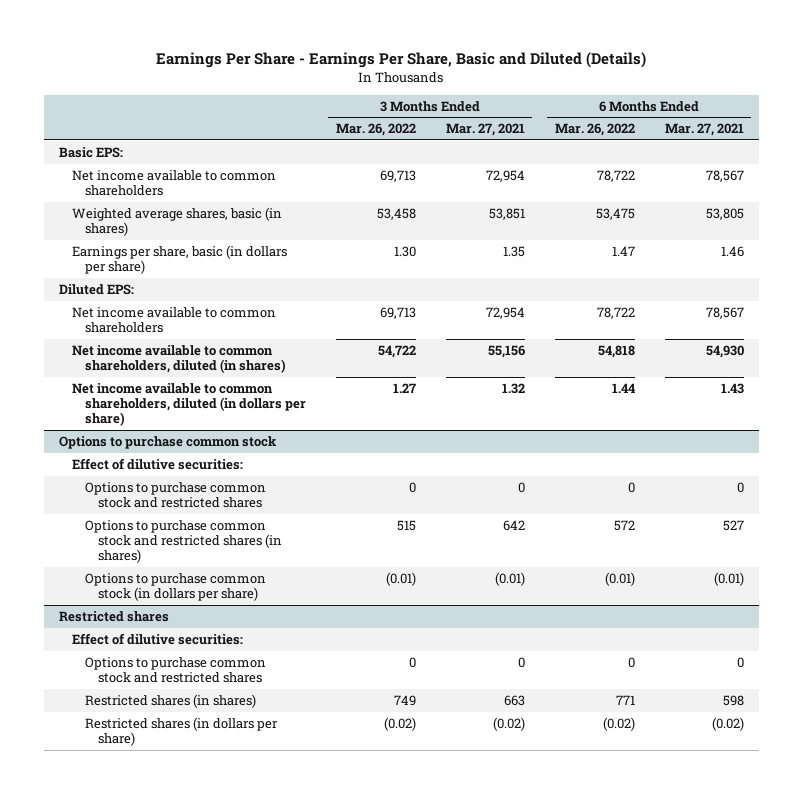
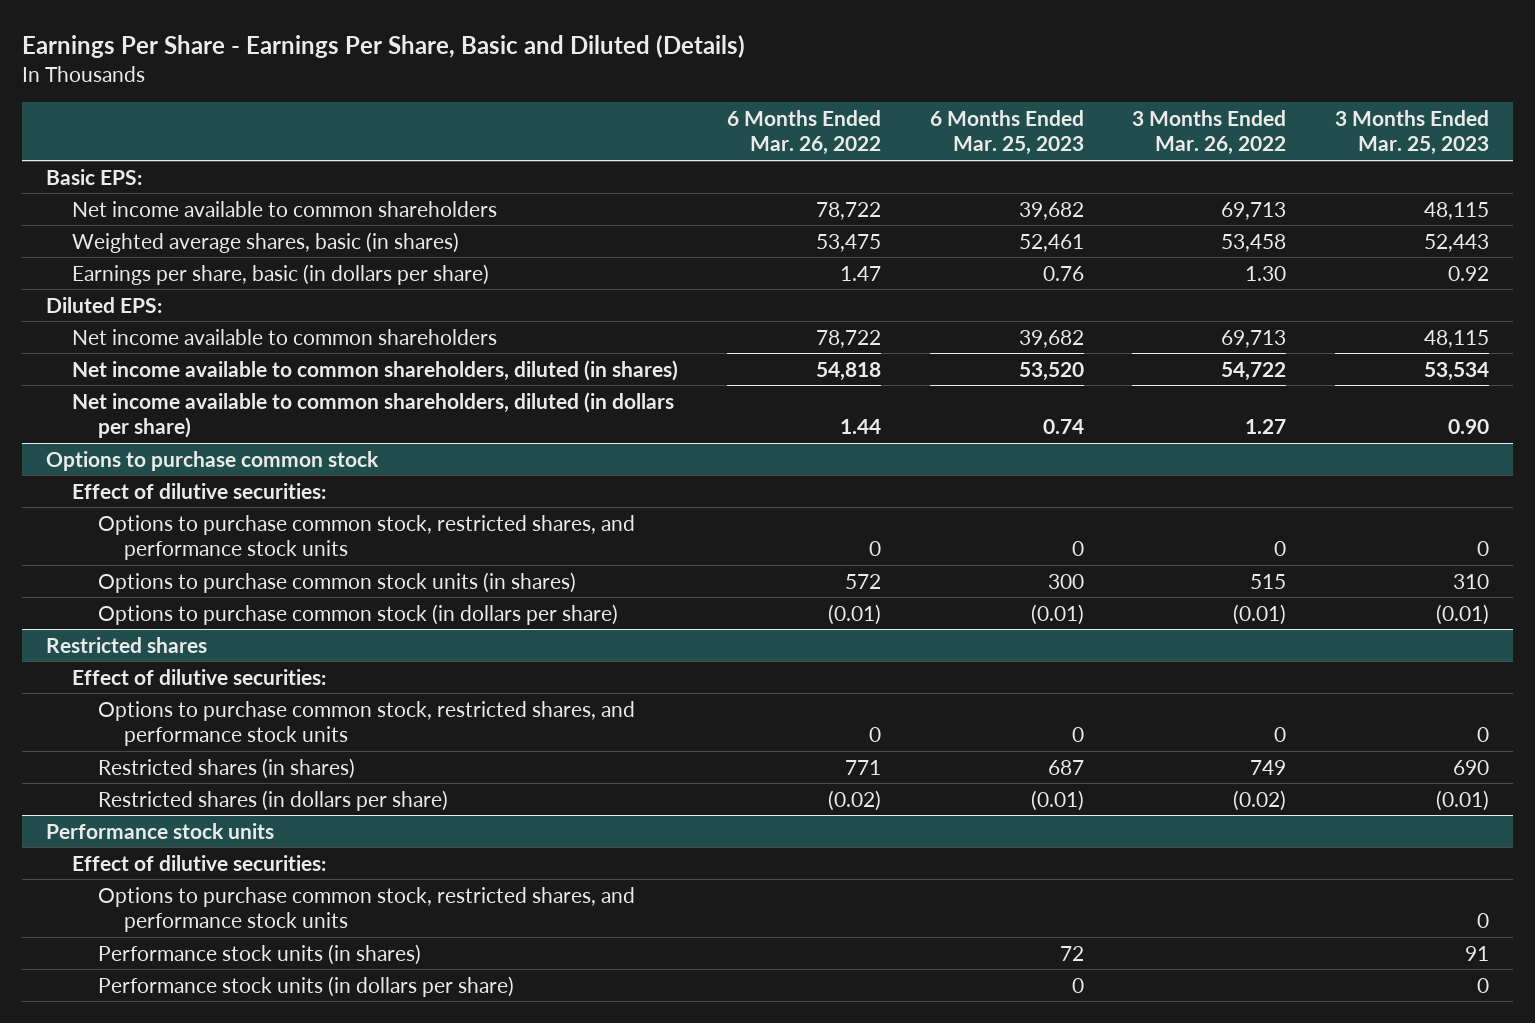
- | 3 Months Ended Mar. 26, 2022 | 3 Months Ended Mar. 27, 2021 | 6 Months Ended Mar. 26, 2022 | 6 Months Ended Mar. 27, 2021
+ | 6 Months Ended Mar. 26, 2022 | 6 Months Ended Mar. 25, 2023 | 3 Months Ended Mar. 26, 2022 | 3 Months Ended Mar. 25, 2023
@ Options to purchase common stock
- Options to purchase common stock and restricted shares | 0 | 0 | 0 | 0
- Options to purchase common stock and restricted shares (in shares) | 515 | 642 | 572 | 527
+ Options to purchase common stock, restricted shares, and performance stock units | 0 | 0 | 0 | 0
+ Options to purchase common stock units (in shares) | 572 | 300 | 515 | 310
@ Restricted shares
- Options to purchase common stock and restricted shares | 0 | 0 | 0 | 0
+ Options to purchase common stock, restricted shares, and performance stock units | 0 | 0 | 0 | 0
+ Performance stock units
+ Effect of dilutive securities:
+ Options to purchase common stock, restricted shares, and performance stock units | | | | 0
+ Performance stock units (in shares) | | 72 | | 91
+ Performance stock units (in dollars per share) | | 0 | | 0

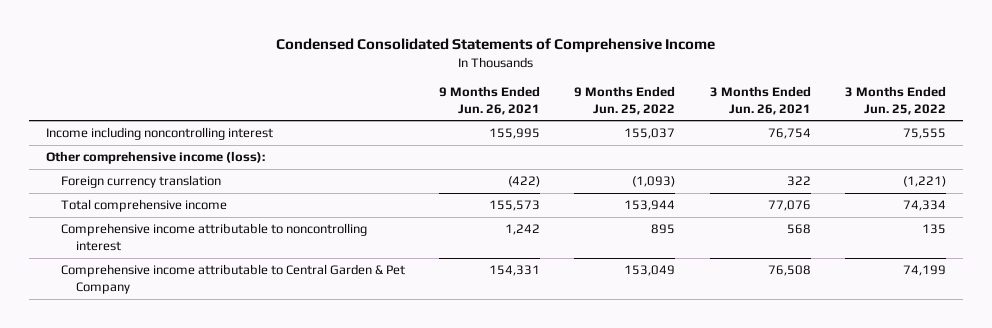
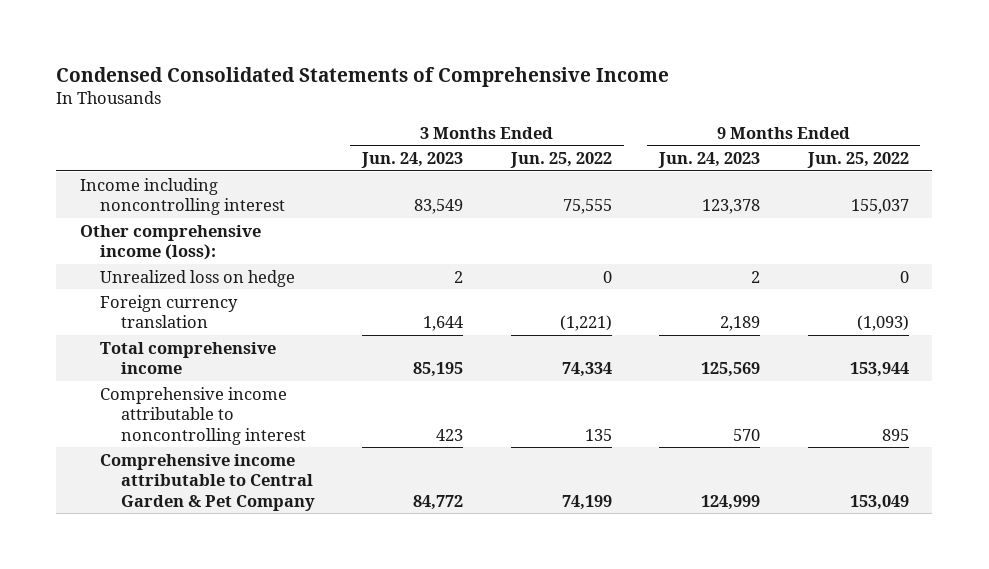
- | 9 Months Ended Jun. 26, 2021 | 9 Months Ended Jun. 25, 2022 | 3 Months Ended Jun. 26, 2021 | 3 Months Ended Jun. 25, 2022
+ | 3 Months Ended Jun. 24, 2023 | 3 Months Ended Jun. 25, 2022 | 9 Months Ended Jun. 24, 2023 | 9 Months Ended Jun. 25, 2022
+ Unrealized loss on hedge | 2 | 0 | 2 | 0

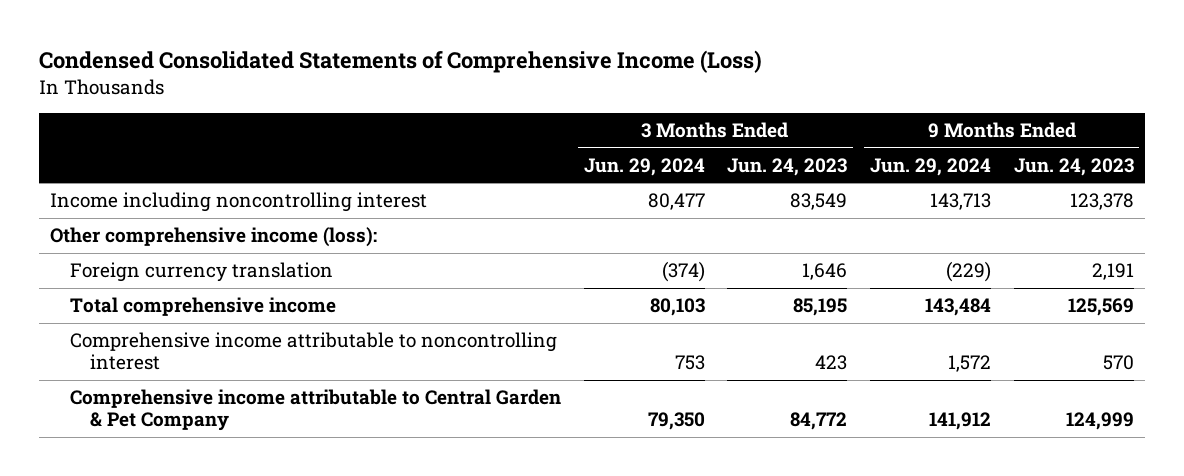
- Condensed Consolidated Statements of Comprehensive Income
+ Condensed Consolidated Statements of Comprehensive Income (Loss)
- | 3 Months Ended Jun. 24, 2023 | 3 Months Ended Jun. 25, 2022 | 9 Months Ended Jun. 24, 2023 | 9 Months Ended Jun. 25, 2022
+ | 3 Months Ended Jun. 29, 2024 | 3 Months Ended Jun. 24, 2023 | 9 Months Ended Jun. 29, 2024 | 9 Months Ended Jun. 24, 2023
- Unrealized loss on hedge | 2 | 0 | 2 | 0
- Foreign currency translation | 1,644 | (1,221) | 2,189 | (1,093)
+ Foreign currency translation | (374) | 1,646 | (229) | 2,191

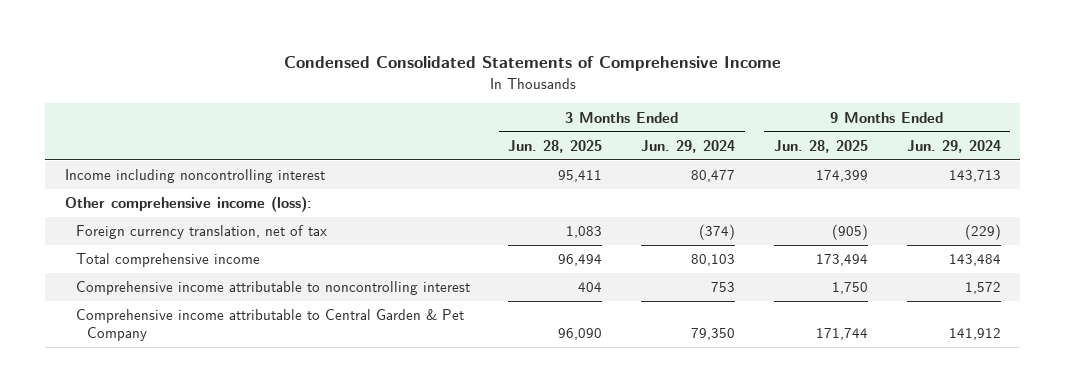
- Condensed Consolidated Statements of Comprehensive Income (Loss)
+ Condensed Consolidated Statements of Comprehensive Income
- | 3 Months Ended Jun. 29, 2024 | 3 Months Ended Jun. 24, 2023 | 9 Months Ended Jun. 29, 2024 | 9 Months Ended Jun. 24, 2023
+ | 3 Months Ended Jun. 28, 2025 | 3 Months Ended Jun. 29, 2024 | 9 Months Ended Jun. 28, 2025 | 9 Months Ended Jun. 29, 2024
- Foreign currency translation | (374) | 1,646 | (229) | 2,191
+ Foreign currency translation, net of tax | 1,083 | (374) | (905) | (229)

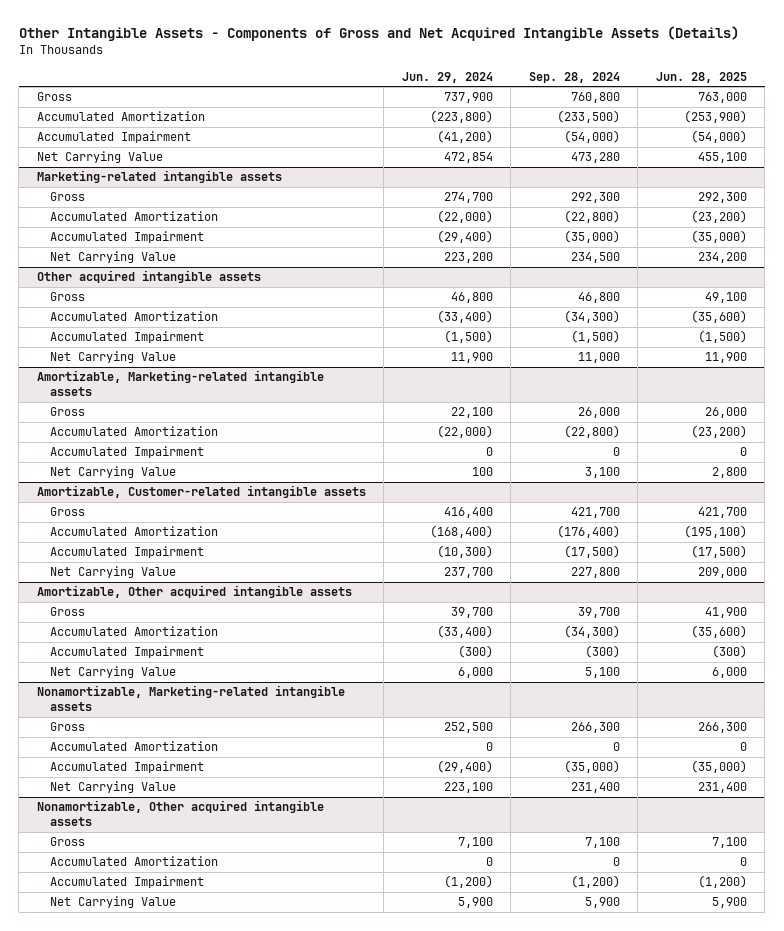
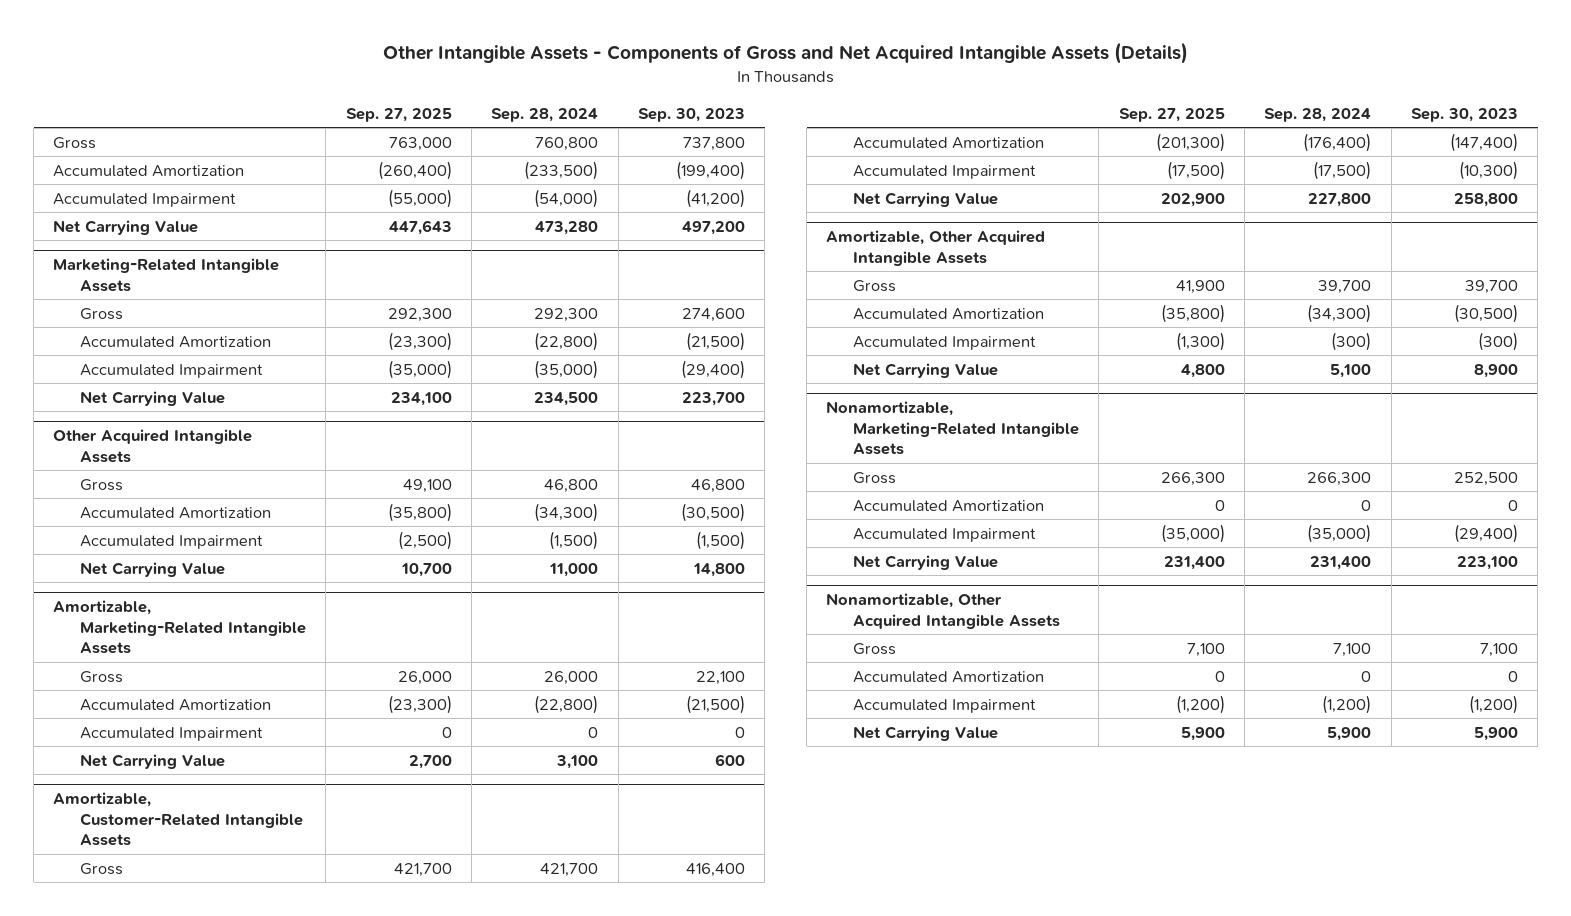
- | Jun. 29, 2024 | Sep. 28, 2024 | Jun. 28, 2025
+ | Sep. 27, 2025 | Sep. 28, 2024 | Sep. 30, 2023
- Marketing-related intangible assets
+ Marketing-Related Intangible Assets
- Other acquired intangible assets
+ Other Acquired Intangible Assets
- Amortizable, Marketing-related intangible assets
+ Amortizable, Marketing-Related Intangible Assets
- Amortizable, Customer-related intangible assets
+ Amortizable, Customer-Related Intangible Assets
- Amortizable, Other acquired intangible assets
+ Amortizable, Other Acquired Intangible Assets
- Nonamortizable, Marketing-related intangible assets
+ Nonamortizable, Marketing-Related Intangible Assets
- Nonamortizable, Other acquired intangible assets
+ Nonamortizable, Other Acquired Intangible Assets

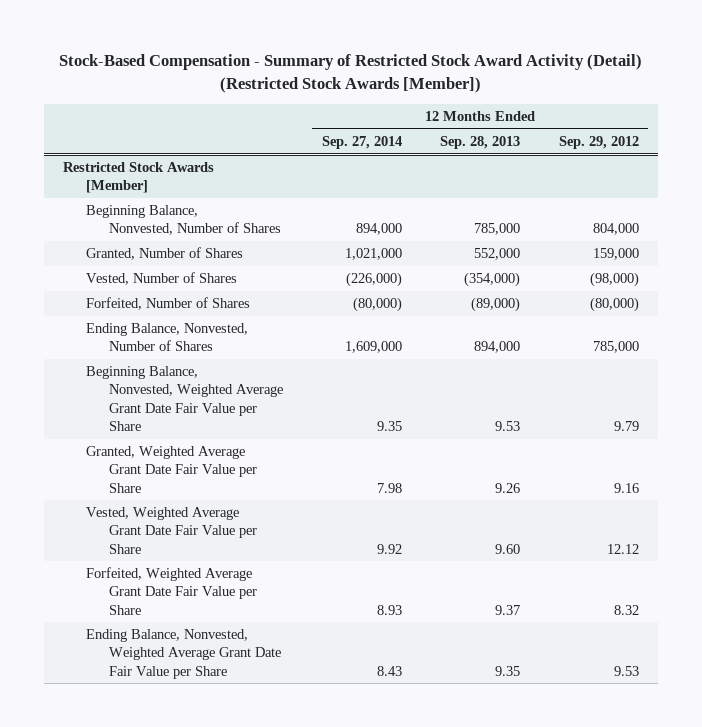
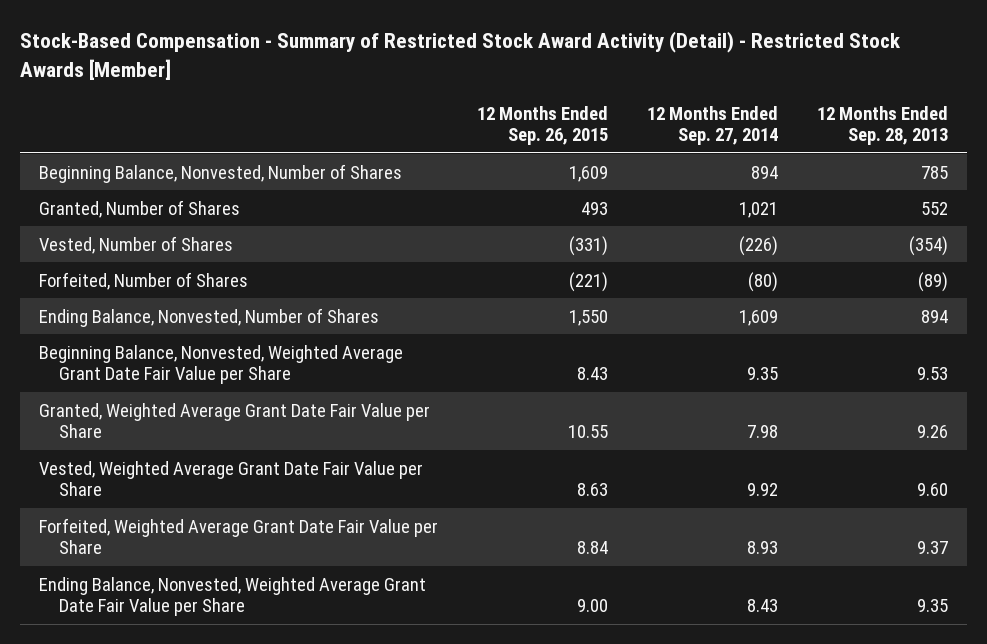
- Stock-Based Compensation - Summary of Restricted Stock Award Activity (Detail) (Restricted Stock Awards [Member])
+ Stock-Based Compensation - Summary of Restricted Stock Award Activity (Detail) - Restricted Stock Awards [Member]
- | 12 Months Ended Sep. 27, 2014 | 12 Months Ended Sep. 28, 2013 | 12 Months Ended Sep. 29, 2012
+ | 12 Months Ended Sep. 26, 2015 | 12 Months Ended Sep. 27, 2014 | 12 Months Ended Sep. 28, 2013
- Restricted Stock Awards [Member]
- Beginning Balance, Nonvested, Number of Shares | 894,000 | 785,000 | 804,000
- Granted, Number of Shares | 1,021,000 | 552,000 | 159,000
- Vested, Number of Shares | (226,000) | (354,000) | (98,000)
- Forfeited, Number of Shares | (80,000) | (89,000) | (80,000)
- Ending Balance, Nonvested, Number of Shares | 1,609,000 | 894,000 | 785,000
+ Beginning Balance, Nonvested, Number of Shares | 1,609 | 894 | 785
+ Granted, Number of Shares | 493 | 1,021 | 552
+ Vested, Number of Shares | (331) | (226) | (354)
+ Forfeited, Number of Shares | (221) | (80) | (89)
+ Ending Balance, Nonvested, Number of Shares | 1,550 | 1,609 | 894

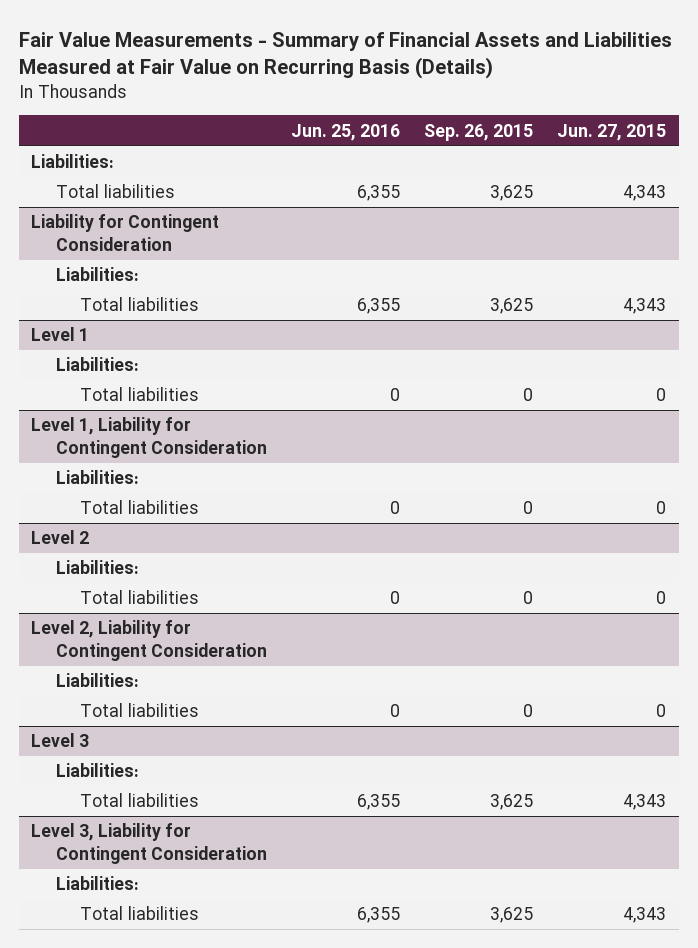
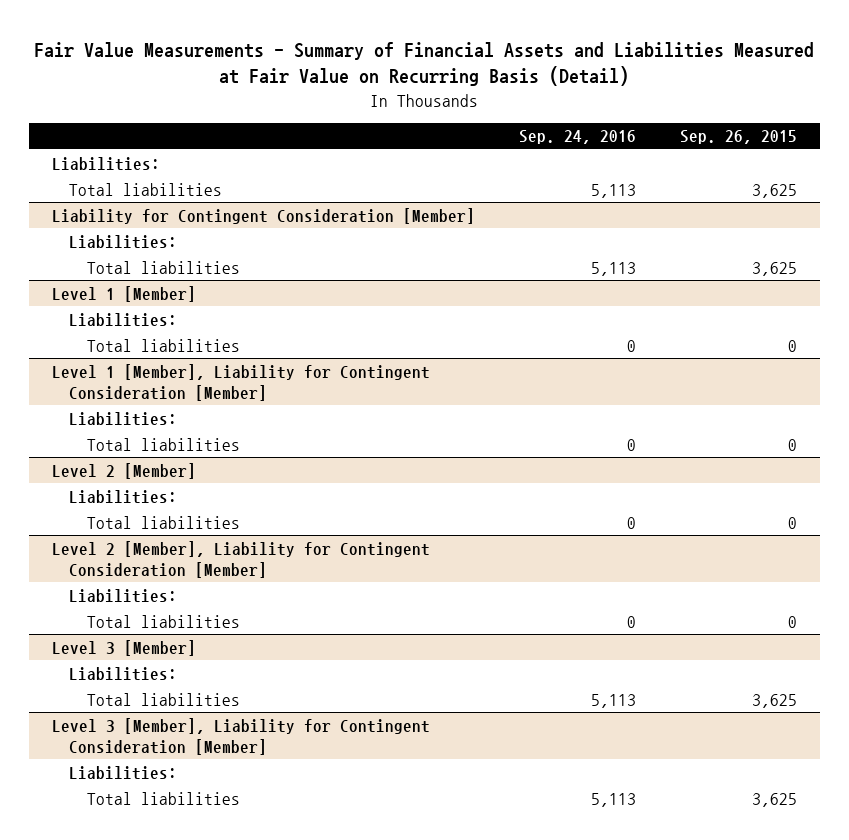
- Fair Value Measurements - Summary of Financial Assets and Liabilities Measured at Fair Value on Recurring Basis (Details)
+ Fair Value Measurements - Summary of Financial Assets and Liabilities Measured at Fair Value on Recurring Basis (Detail)
- | Jun. 25, 2016 | Sep. 26, 2015 | Jun. 27, 2015
+ | Sep. 24, 2016 | Sep. 26, 2015
- Liability for Contingent Consideration
+ Liability for Contingent Consideration [Member]
- Level 1
+ Level 1 [Member]
- Level 1, Liability for Contingent Consideration
+ Level 1 [Member], Liability for Contingent Consideration [Member]
- Level 2
+ Level 2 [Member]
- Level 2, Liability for Contingent Consideration
+ Level 2 [Member], Liability for Contingent Consideration [Member]
- Level 3
+ Level 3 [Member]
- Level 3, Liability for Contingent Consideration
+ Level 3 [Member], Liability for Contingent Consideration [Member]

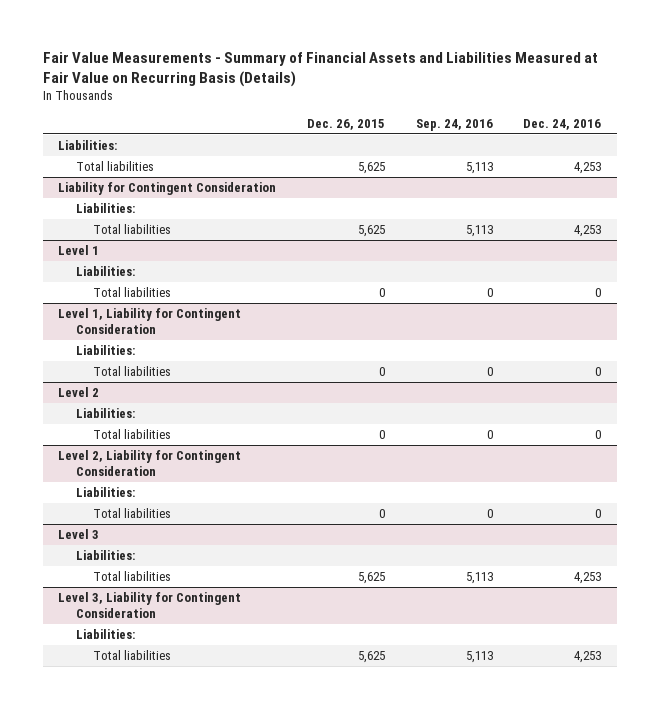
- Fair Value Measurements - Summary of Financial Assets and Liabilities Measured at Fair Value on Recurring Basis (Detail)
+ Fair Value Measurements - Summary of Financial Assets and Liabilities Measured at Fair Value on Recurring Basis (Details)
- | Sep. 24, 2016 | Sep. 26, 2015
+ | Dec. 26, 2015 | Sep. 24, 2016 | Dec. 24, 2016
- Liability for Contingent Consideration [Member]
+ Liability for Contingent Consideration
- Level 1 [Member]
+ Level 1
- Level 1 [Member], Liability for Contingent Consideration [Member]
+ Level 1, Liability for Contingent Consideration
- Level 2 [Member]
+ Level 2
- Level 2 [Member], Liability for Contingent Consideration [Member]
+ Level 2, Liability for Contingent Consideration
- Level 3 [Member]
+ Level 3
- Level 3 [Member], Liability for Contingent Consideration [Member]
+ Level 3, Liability for Contingent Consideration

